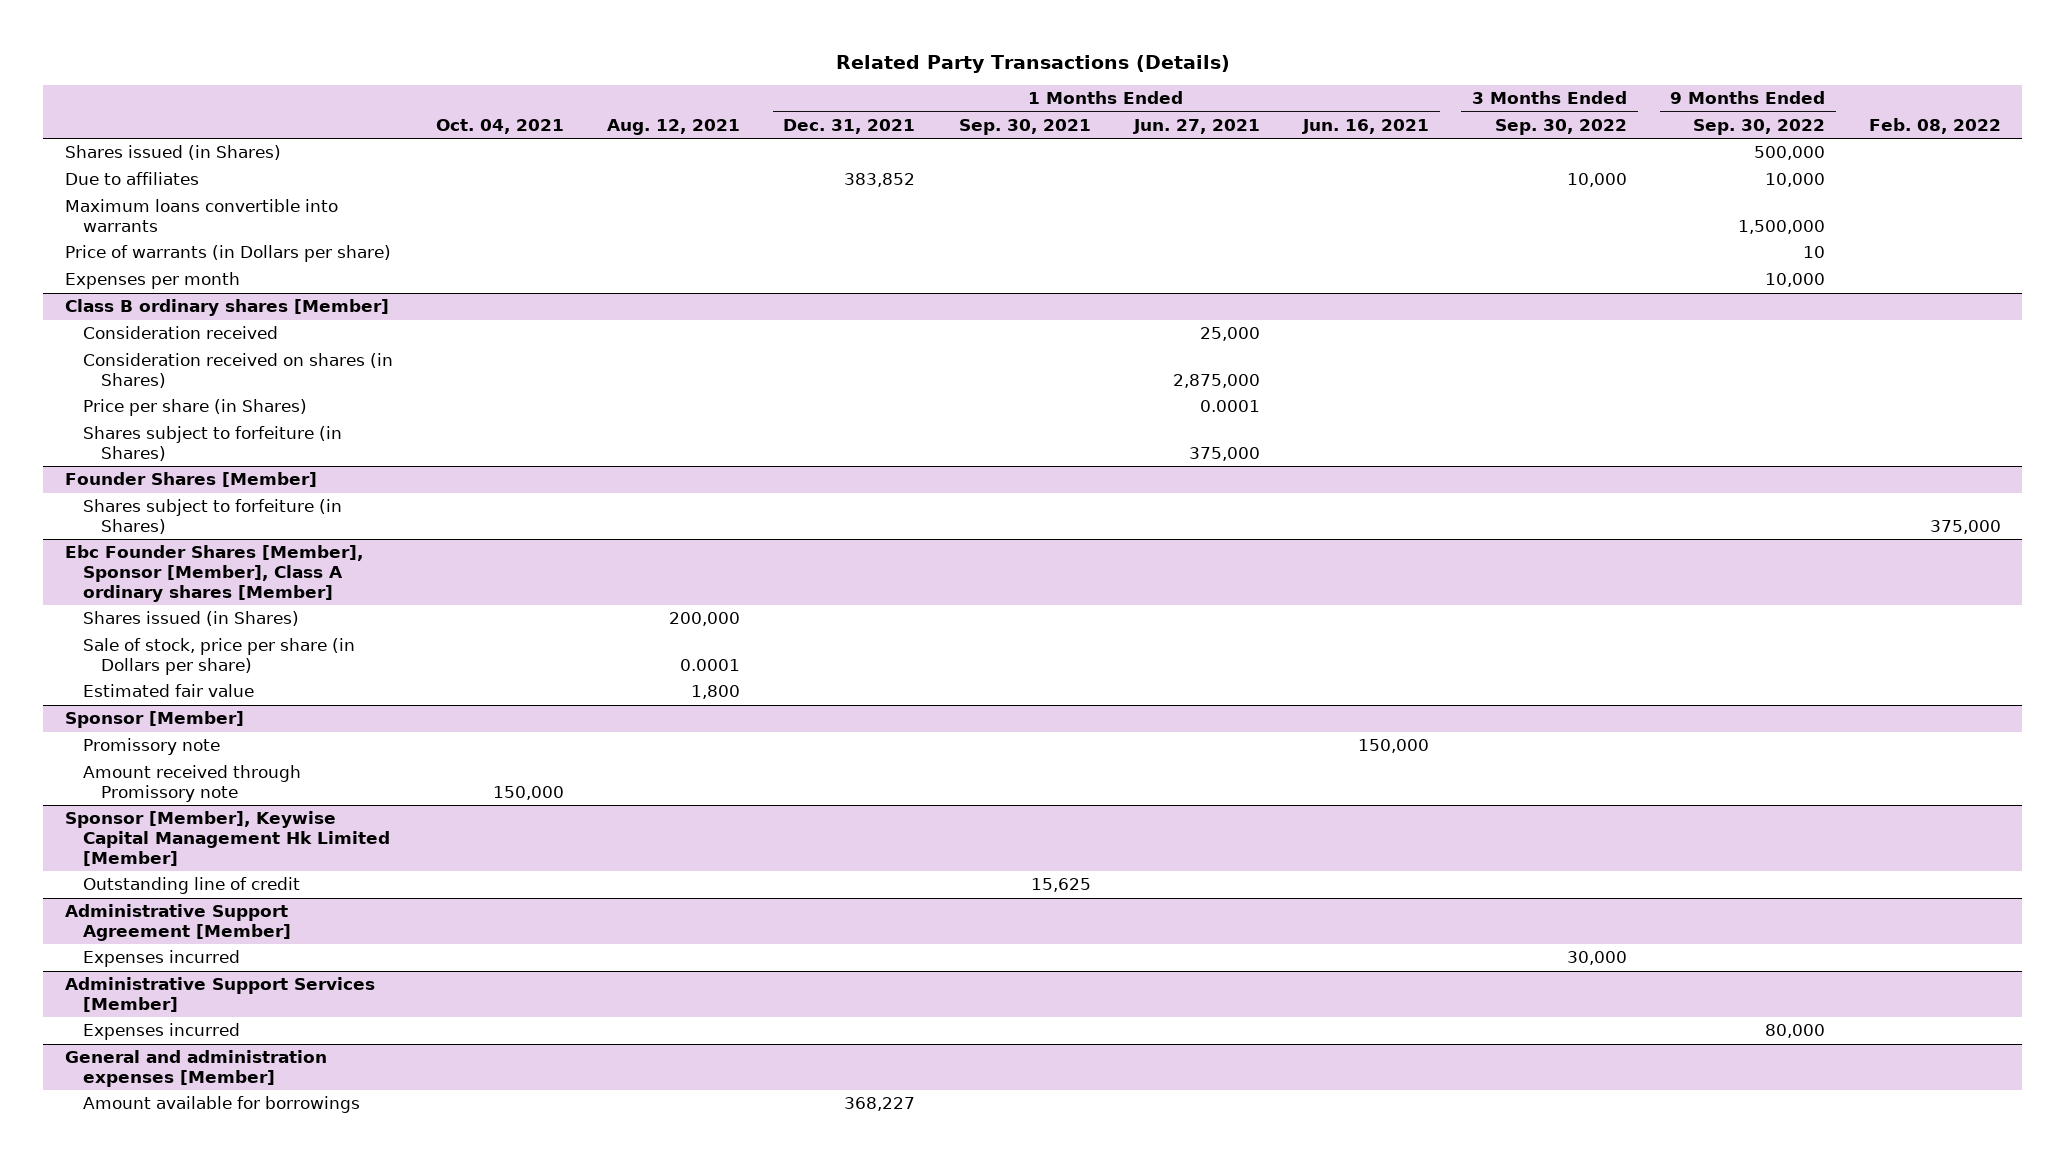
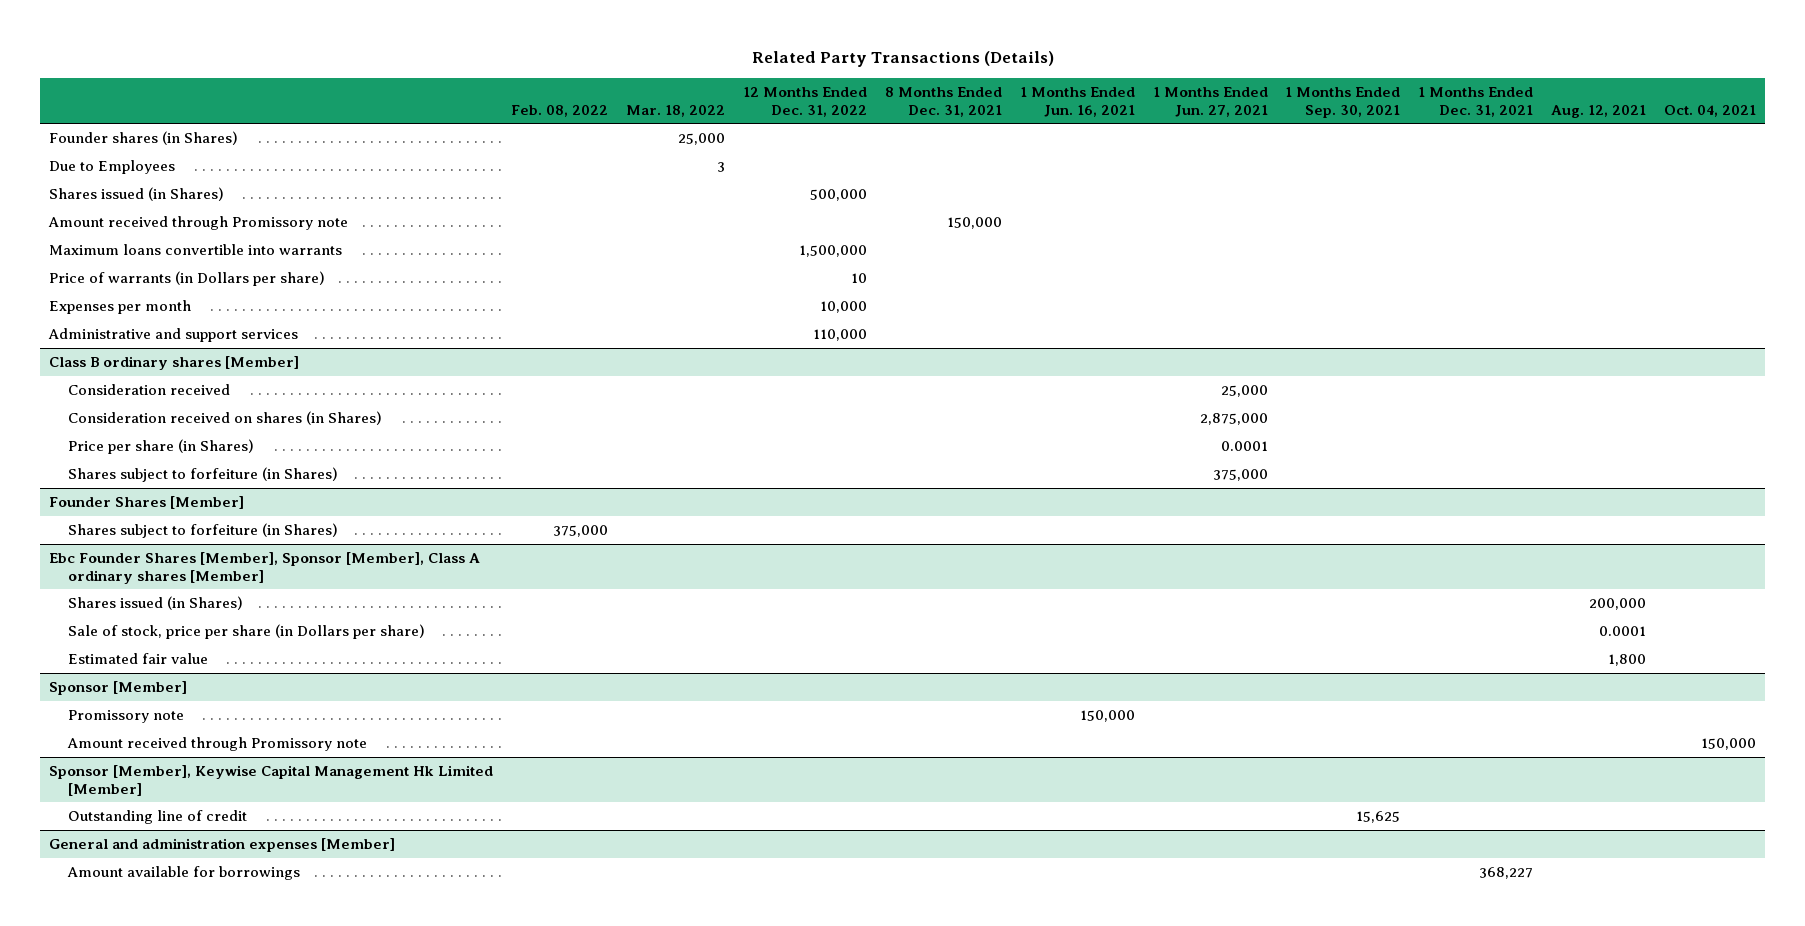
- | Oct. 04, 2021 | Aug. 12, 2021 | 1 Months Ended Dec. 31, 2021 | 1 Months Ended Sep. 30, 2021 | 1 Months Ended Jun. 27, 2021 | 1 Months Ended Jun. 16, 2021 | 3 Months Ended Sep. 30, 2022 | 9 Months Ended Sep. 30, 2022 | Feb. 08, 2022
+ | Feb. 08, 2022 | Mar. 18, 2022 | 12 Months Ended Dec. 31, 2022 | 8 Months Ended Dec. 31, 2021 | 1 Months Ended Jun. 16, 2021 | 1 Months Ended Jun. 27, 2021 | 1 Months Ended Sep. 30, 2021 | 1 Months Ended Dec. 31, 2021 | Aug. 12, 2021 | Oct. 04, 2021
+ Founder shares (in Shares) | | 25,000 | | | | | | | |
+ Due to Employees | | 3 | | | | | | | |
- Due to affiliates | | | 383,852 | | | | 10,000 | 10,000 |
+ Amount received through Promissory note | | | | 150,000 | | | | | |
+ Administrative and support services | | | 110,000 | | | | | | |
- Administrative Support Agreement [Member]
- Expenses incurred | | | | | | | 30,000 | |
- Administrative Support Services [Member]
- Expenses incurred | | | | | | | | 80,000 |

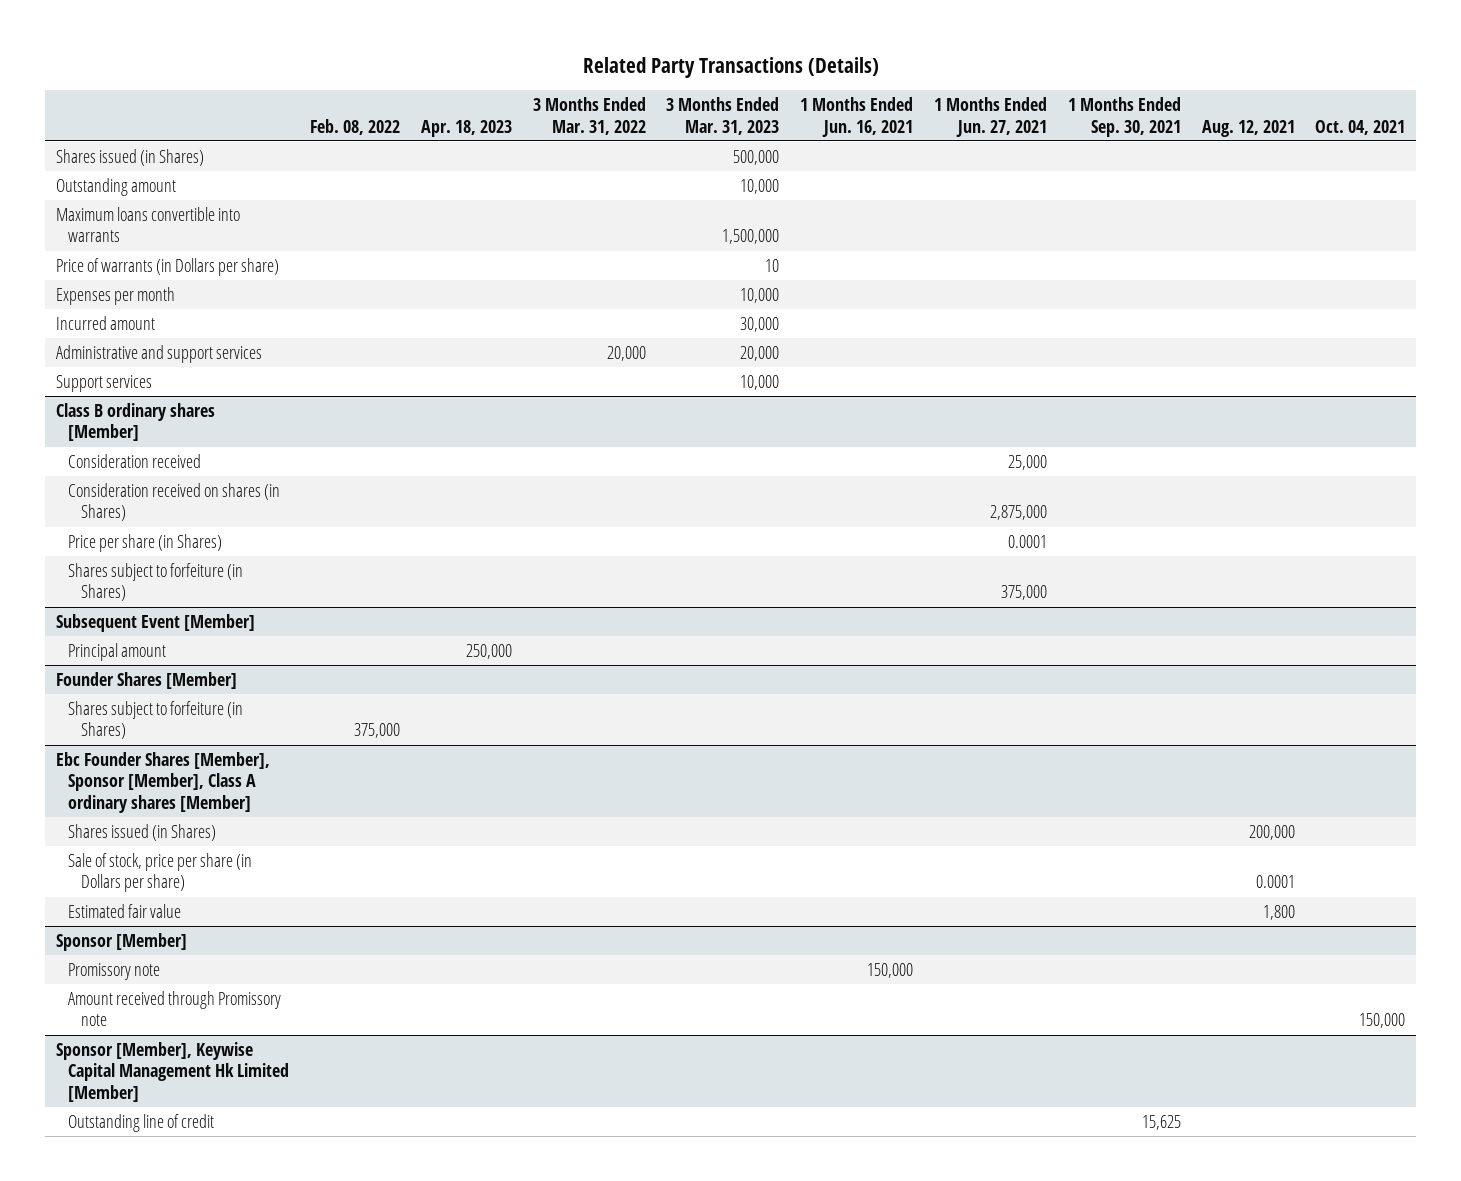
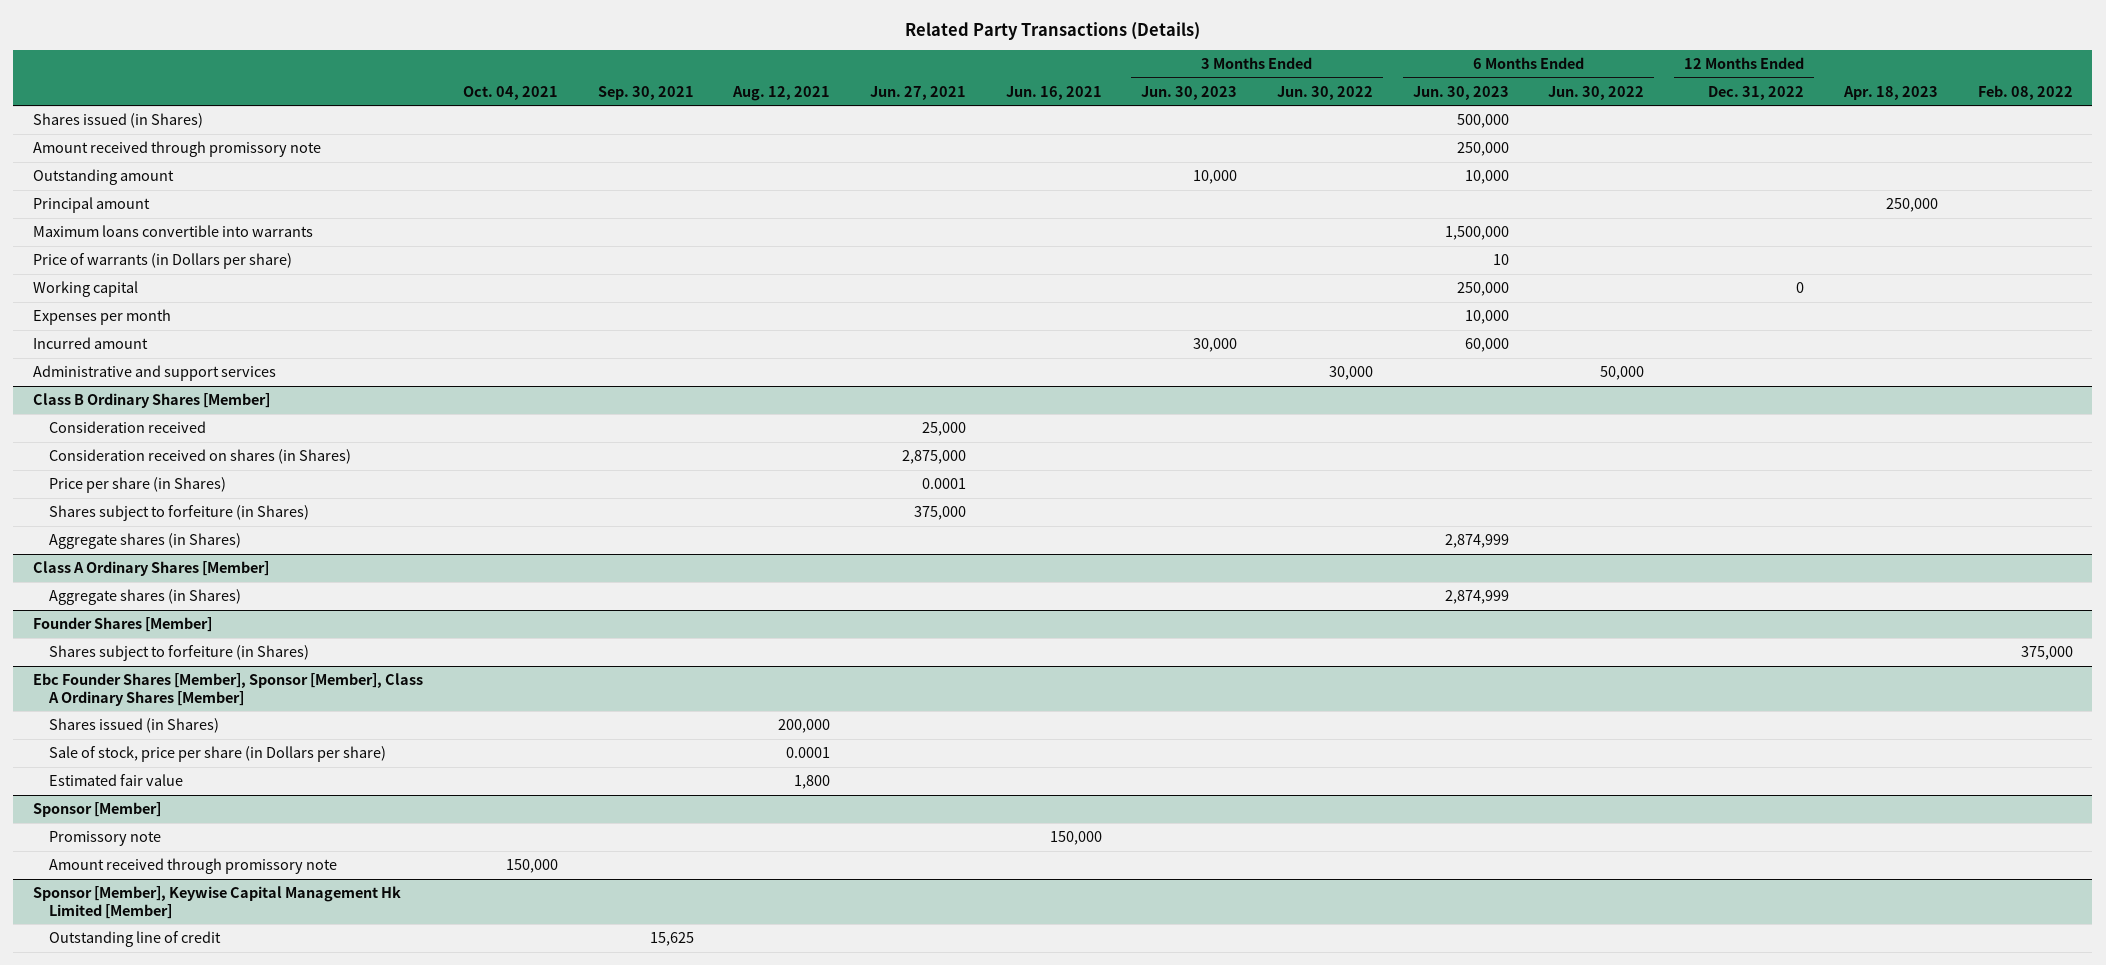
- | Feb. 08, 2022 | Apr. 18, 2023 | 3 Months Ended Mar. 31, 2022 | 3 Months Ended Mar. 31, 2023 | 1 Months Ended Jun. 16, 2021 | 1 Months Ended Jun. 27, 2021 | 1 Months Ended Sep. 30, 2021 | Aug. 12, 2021 | Oct. 04, 2021
+ | Oct. 04, 2021 | Sep. 30, 2021 | Aug. 12, 2021 | Jun. 27, 2021 | Jun. 16, 2021 | 3 Months Ended Jun. 30, 2023 | 3 Months Ended Jun. 30, 2022 | 6 Months Ended Jun. 30, 2023 | 6 Months Ended Jun. 30, 2022 | 12 Months Ended Dec. 31, 2022 | Apr. 18, 2023 | Feb. 08, 2022
+ Amount received through promissory note | | | | | | | | 250,000 | | | |
+ Principal amount | | | | | | | | | | | 250,000 |
+ Working capital | | | | | | | | 250,000 | | 0 | |
- Support services | | | | 10,000 | | | | |
- Class B ordinary shares [Member]
+ Class B Ordinary Shares [Member]
- Subsequent Event [Member]
- Principal amount | | 250,000 | | | | | | |
+ Aggregate shares (in Shares) | | | | | | | | 2,874,999 | | | |
+ Class A Ordinary Shares [Member]
+ Aggregate shares (in Shares) | | | | | | | | 2,874,999 | | | |
- Ebc Founder Shares [Member], Sponsor [Member], Class A ordinary shares [Member]
+ Ebc Founder Shares [Member], Sponsor [Member], Class A Ordinary Shares [Member]
@ Sponsor [Member]
- Amount received through Promissory note | | | | | | | | | 150,000
+ Amount received through promissory note | 150,000 | | | | | | | | | | |

